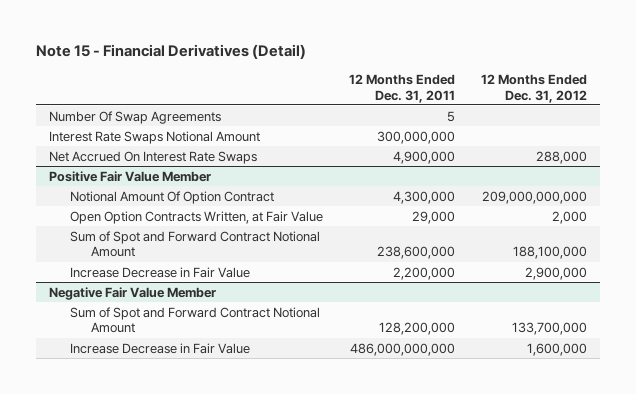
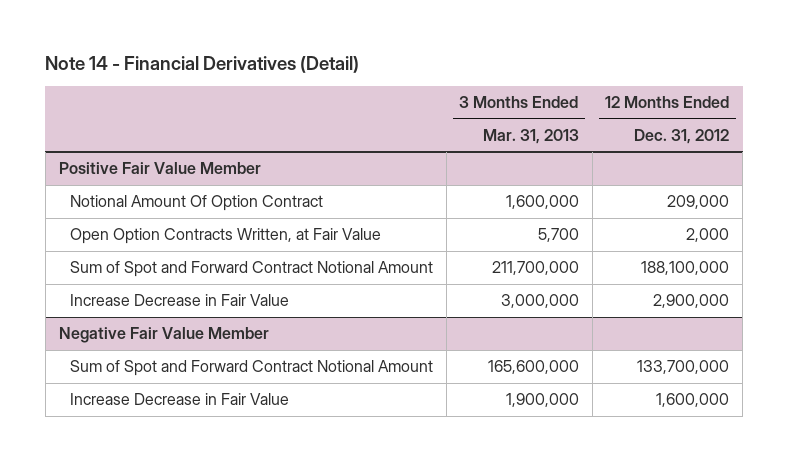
- Note 15 - Financial Derivatives (Detail)
+ Note 14 - Financial Derivatives (Detail)
- | 12 Months Ended Dec. 31, 2011 | 12 Months Ended Dec. 31, 2012
+ | 3 Months Ended Mar. 31, 2013 | 12 Months Ended Dec. 31, 2012
- Number Of Swap Agreements | 5 |
- Interest Rate Swaps Notional Amount | 300,000,000 |
- Net Accrued On Interest Rate Swaps | 4,900,000 | 288,000
@ Positive Fair Value Member
- Notional Amount Of Option Contract | 4,300,000 | 209,000,000,000
+ Notional Amount Of Option Contract | 1,600,000 | 209,000

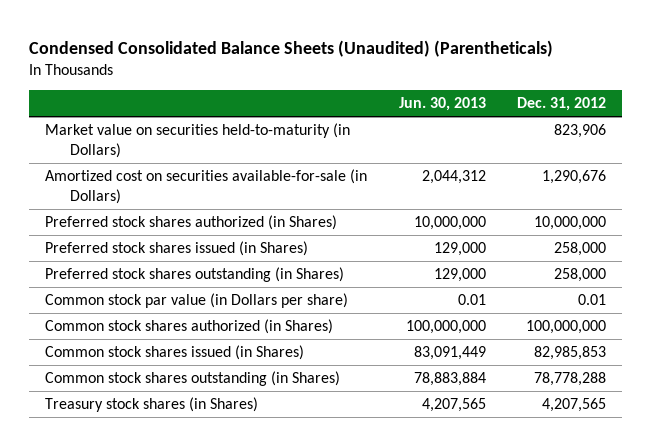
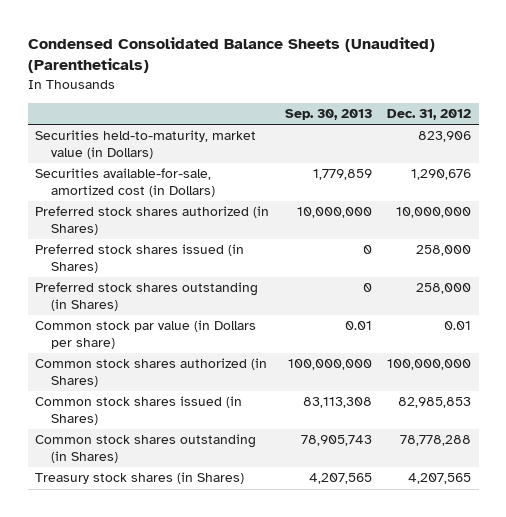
- | Jun. 30, 2013 | Dec. 31, 2012
+ | Sep. 30, 2013 | Dec. 31, 2012
- Market value on securities held-to-maturity (in Dollars) | | 823,906
- Amortized cost on securities available-for-sale (in Dollars) | 2,044,312 | 1,290,676
+ Securities held-to-maturity, market value (in Dollars) | | 823,906
+ Securities available-for-sale, amortized cost (in Dollars) | 1,779,859 | 1,290,676

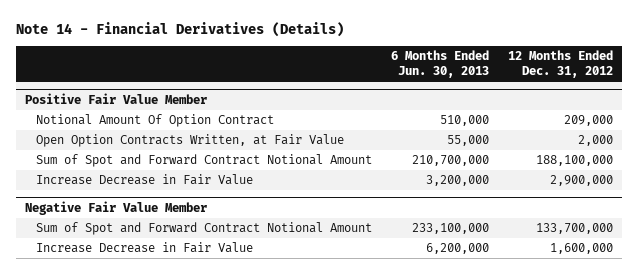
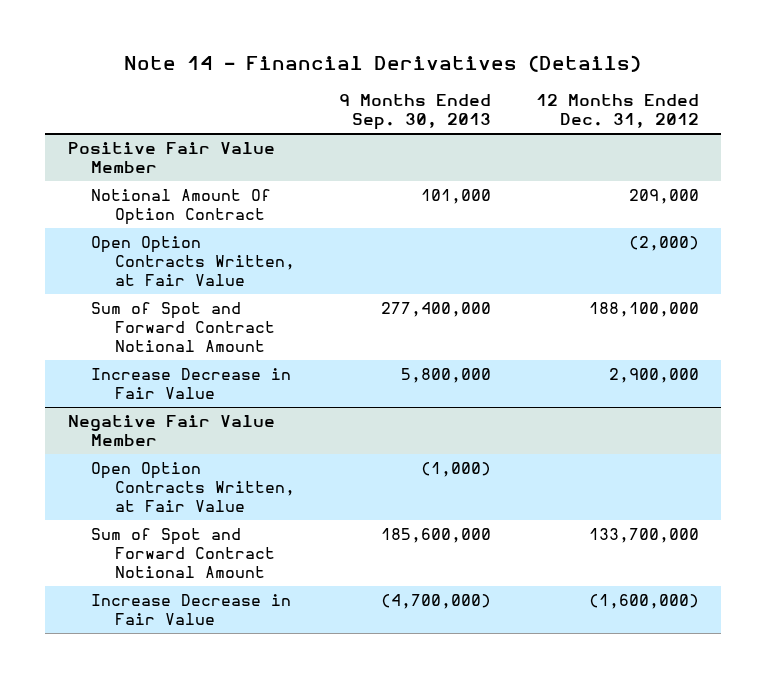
- | 6 Months Ended Jun. 30, 2013 | 12 Months Ended Dec. 31, 2012
+ | 9 Months Ended Sep. 30, 2013 | 12 Months Ended Dec. 31, 2012
@ Positive Fair Value Member
- Open Option Contracts Written, at Fair Value | 55,000 | 2,000
+ Open Option Contracts Written, at Fair Value | | (2,000)
@ Negative Fair Value Member
+ Open Option Contracts Written, at Fair Value | (1,000) |
- Increase Decrease in Fair Value | 6,200,000 | 1,600,000
+ Increase Decrease in Fair Value | (4,700,000) | (1,600,000)

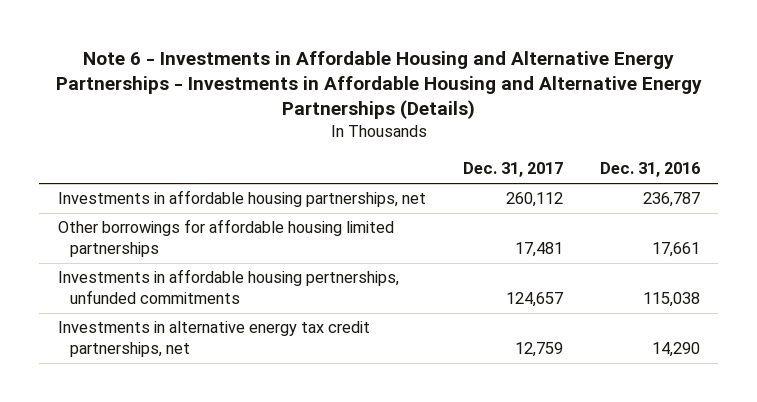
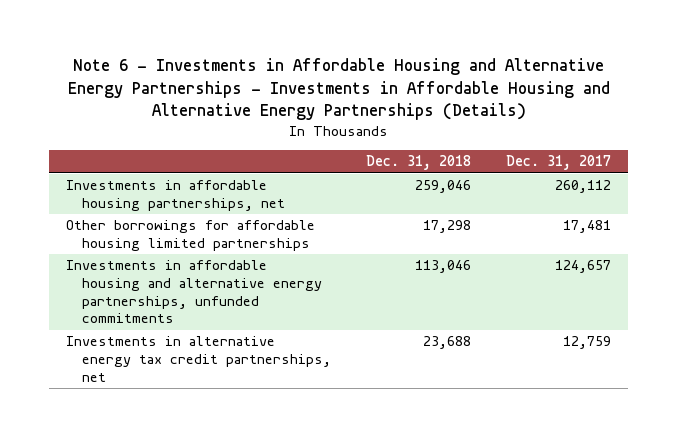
- | Dec. 31, 2017 | Dec. 31, 2016
+ | Dec. 31, 2018 | Dec. 31, 2017
- Investments in affordable housing pertnerships, unfunded commitments | 124,657 | 115,038
+ Investments in affordable housing and alternative energy partnerships, unfunded commitments | 113,046 | 124,657

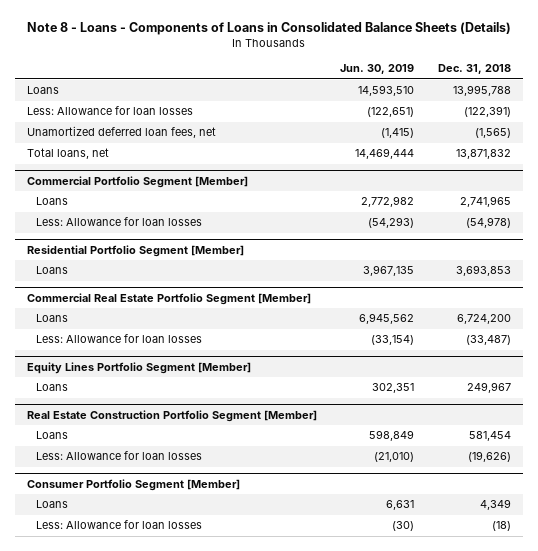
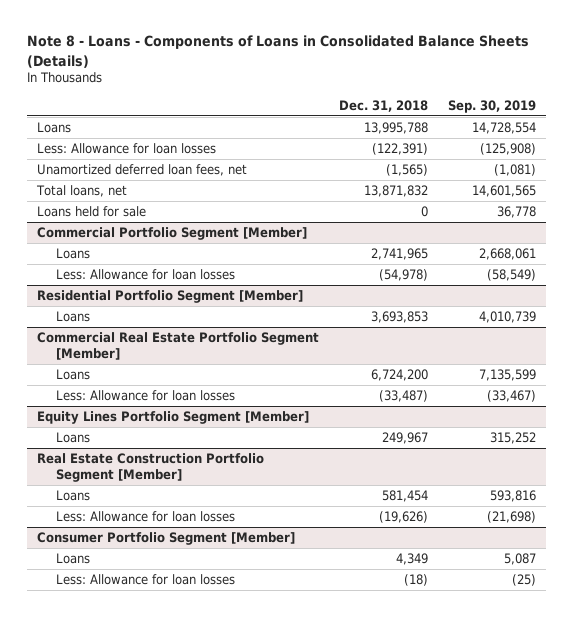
- | Jun. 30, 2019 | Dec. 31, 2018
+ | Dec. 31, 2018 | Sep. 30, 2019
+ Loans held for sale | 0 | 36,778

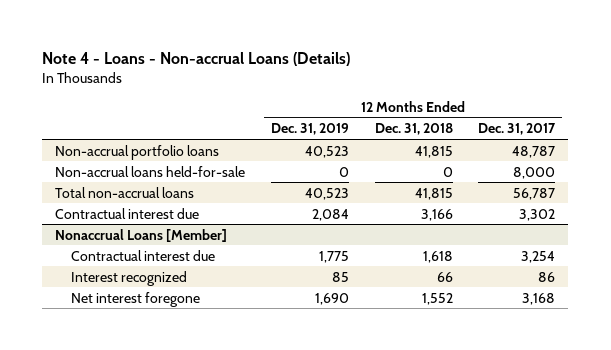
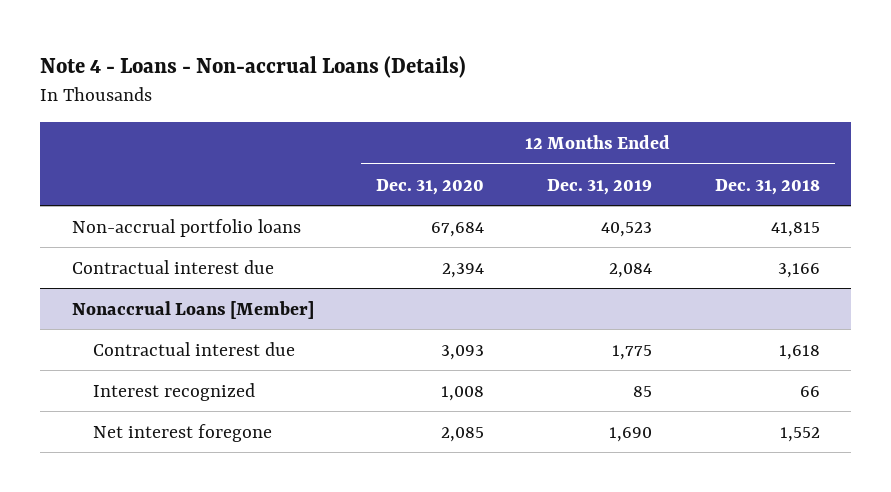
- | 12 Months Ended Dec. 31, 2019 | 12 Months Ended Dec. 31, 2018 | 12 Months Ended Dec. 31, 2017
+ | 12 Months Ended Dec. 31, 2020 | 12 Months Ended Dec. 31, 2019 | 12 Months Ended Dec. 31, 2018
- Non-accrual loans held-for-sale | 0 | 0 | 8,000
- Total non-accrual loans | 40,523 | 41,815 | 56,787

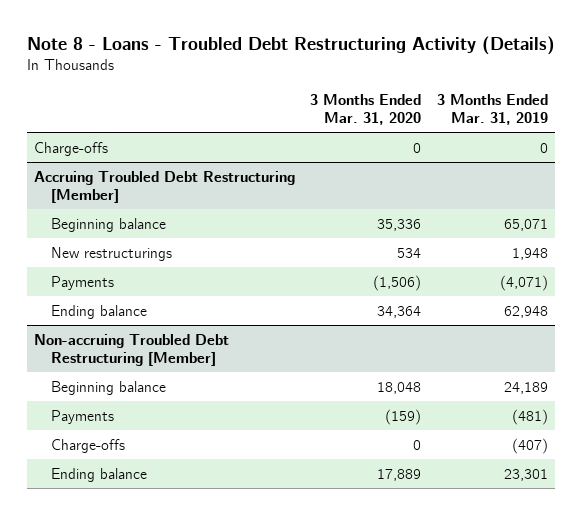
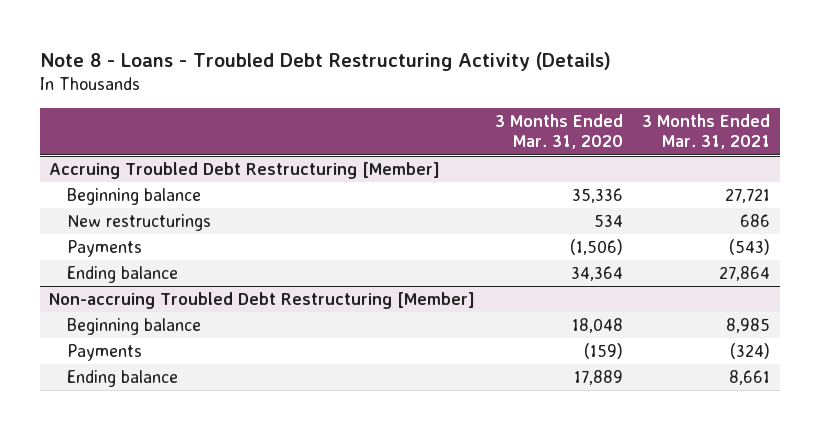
- | 3 Months Ended Mar. 31, 2020 | 3 Months Ended Mar. 31, 2019
+ | 3 Months Ended Mar. 31, 2020 | 3 Months Ended Mar. 31, 2021
- Charge-offs | 0 | 0
@ Non-accruing Troubled Debt Restructuring [Member]
- Charge-offs | 0 | (407)

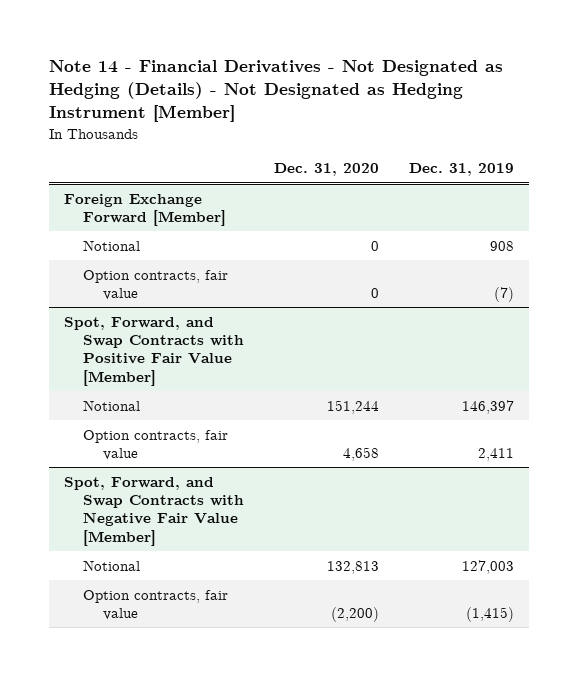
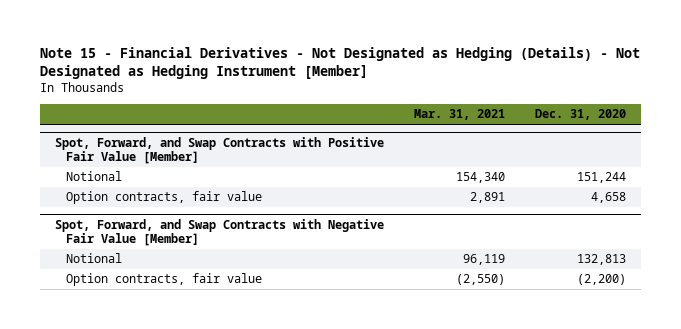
- Note 14 - Financial Derivatives - Not Designated as Hedging (Details) - Not Designated as Hedging Instrument [Member]
+ Note 15 - Financial Derivatives - Not Designated as Hedging (Details) - Not Designated as Hedging Instrument [Member]
- | Dec. 31, 2020 | Dec. 31, 2019
+ | Mar. 31, 2021 | Dec. 31, 2020
- Foreign Exchange Forward [Member]
- Notional | 0 | 908
- Option contracts, fair value | 0 | (7)

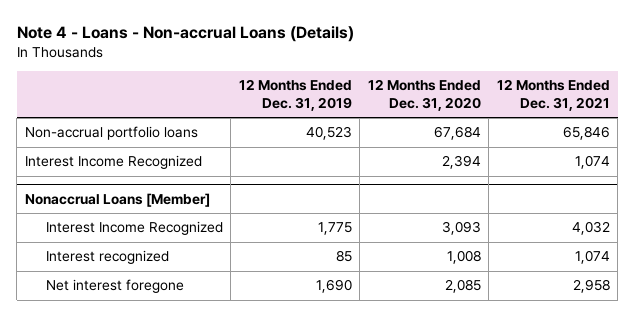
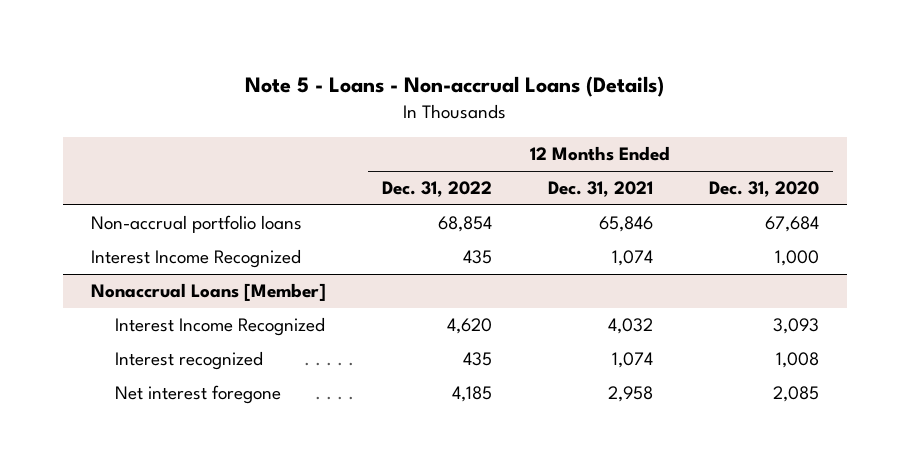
- Note 4 - Loans - Non-accrual Loans (Details)
+ Note 5 - Loans - Non-accrual Loans (Details)
- | 12 Months Ended Dec. 31, 2019 | 12 Months Ended Dec. 31, 2020 | 12 Months Ended Dec. 31, 2021
+ | 12 Months Ended Dec. 31, 2022 | 12 Months Ended Dec. 31, 2021 | 12 Months Ended Dec. 31, 2020
- Interest Income Recognized | | 2,394 | 1,074
+ Interest Income Recognized | 435 | 1,074 | 1,000

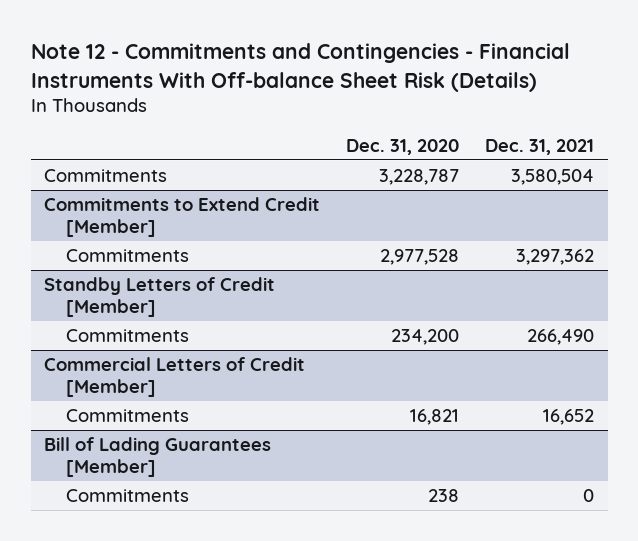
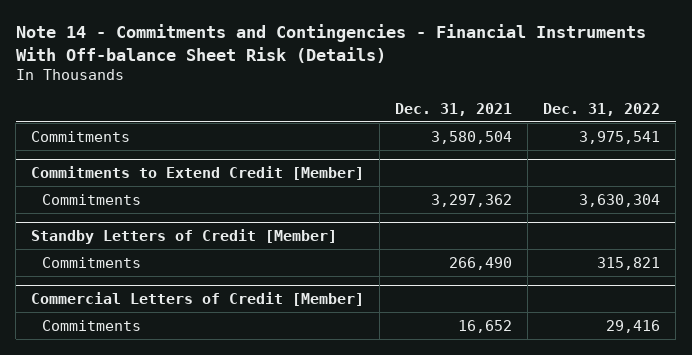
- Note 12 - Commitments and Contingencies - Financial Instruments With Off-balance Sheet Risk (Details)
+ Note 14 - Commitments and Contingencies - Financial Instruments With Off-balance Sheet Risk (Details)
- | Dec. 31, 2020 | Dec. 31, 2021
+ | Dec. 31, 2021 | Dec. 31, 2022
- Bill of Lading Guarantees [Member]
- Commitments | 238 | 0

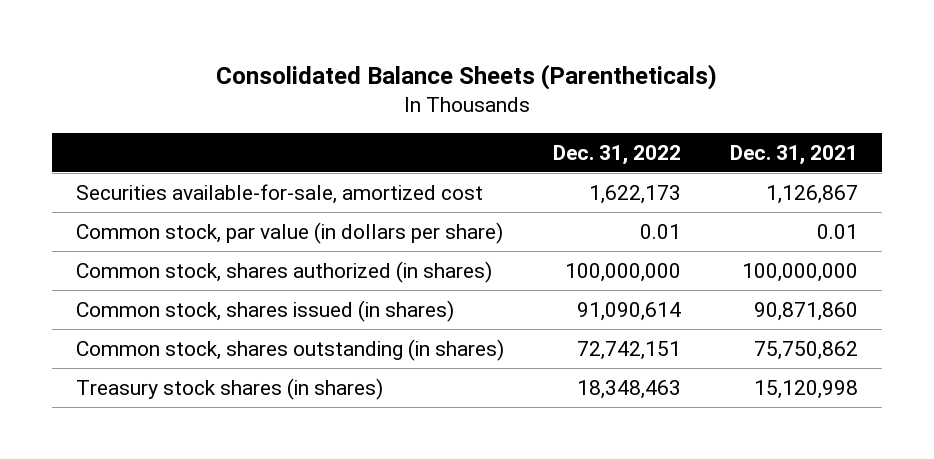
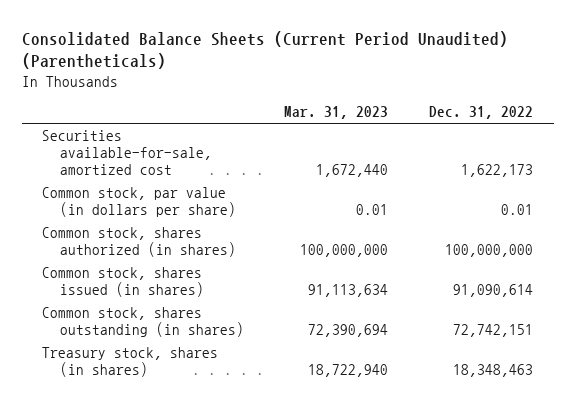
- Consolidated Balance Sheets (Parentheticals)
+ Consolidated Balance Sheets (Current Period Unaudited) (Parentheticals)
- | Dec. 31, 2022 | Dec. 31, 2021
+ | Mar. 31, 2023 | Dec. 31, 2022
- Treasury stock shares (in shares) | 18,348,463 | 15,120,998
+ Treasury stock, shares (in shares) | 18,722,940 | 18,348,463

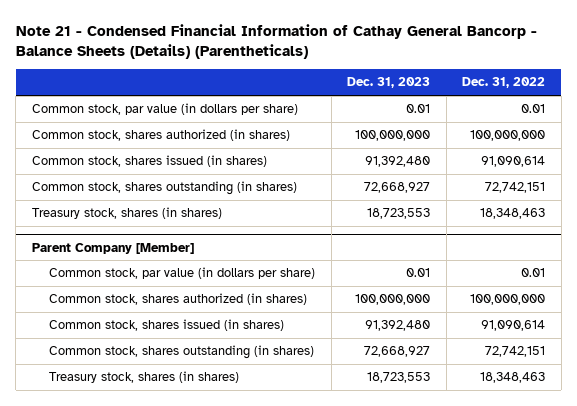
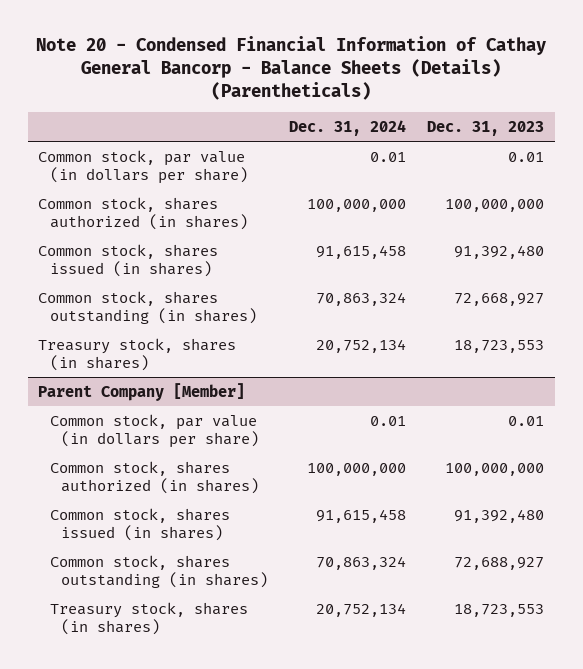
- Note 21 - Condensed Financial Information of Cathay General Bancorp - Balance Sheets (Details) (Parentheticals)
+ Note 20 - Condensed Financial Information of Cathay General Bancorp - Balance Sheets (Details) (Parentheticals)
- | Dec. 31, 2023 | Dec. 31, 2022
+ | Dec. 31, 2024 | Dec. 31, 2023
@ Parent Company [Member]
- Common stock, shares outstanding (in shares) | 72,668,927 | 72,742,151
+ Common stock, shares outstanding (in shares) | 70,863,324 | 72,688,927

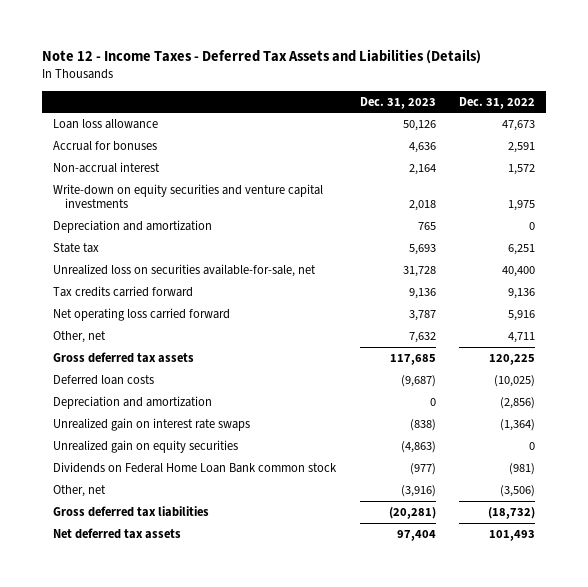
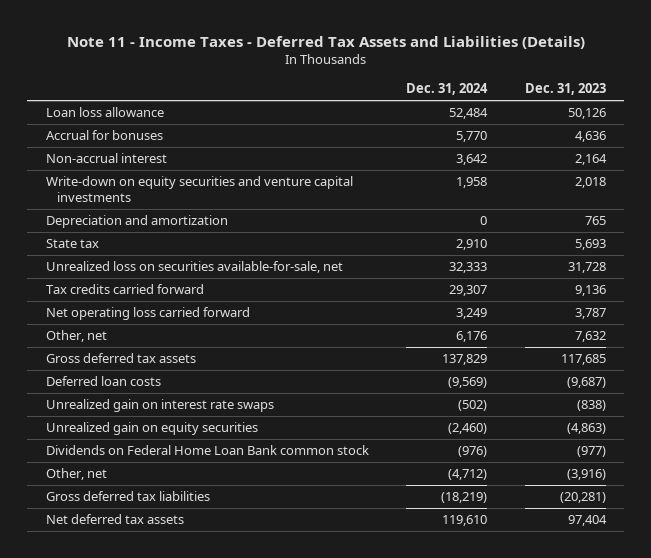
- Note 12 - Income Taxes - Deferred Tax Assets and Liabilities (Details)
+ Note 11 - Income Taxes - Deferred Tax Assets and Liabilities (Details)
- | Dec. 31, 2023 | Dec. 31, 2022
+ | Dec. 31, 2024 | Dec. 31, 2023
- Depreciation and amortization | 0 | (2,856)

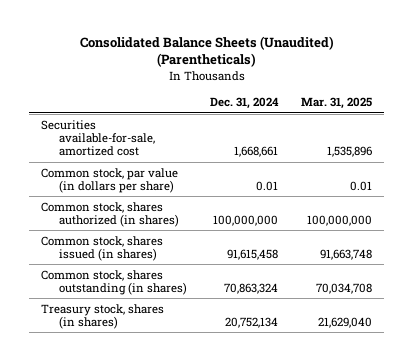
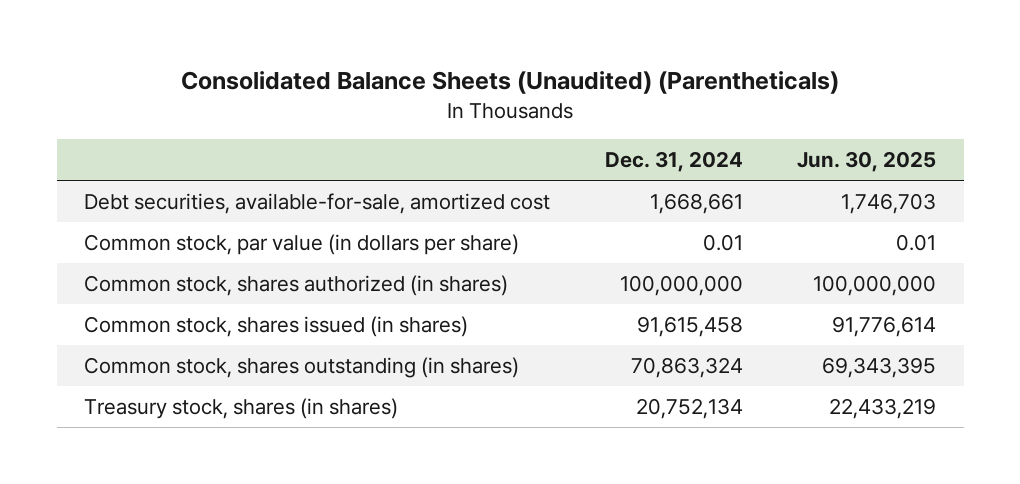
- | Dec. 31, 2024 | Mar. 31, 2025
+ | Dec. 31, 2024 | Jun. 30, 2025
- Securities available-for-sale, amortized cost | 1,668,661 | 1,535,896
+ Debt securities, available-for-sale, amortized cost | 1,668,661 | 1,746,703

